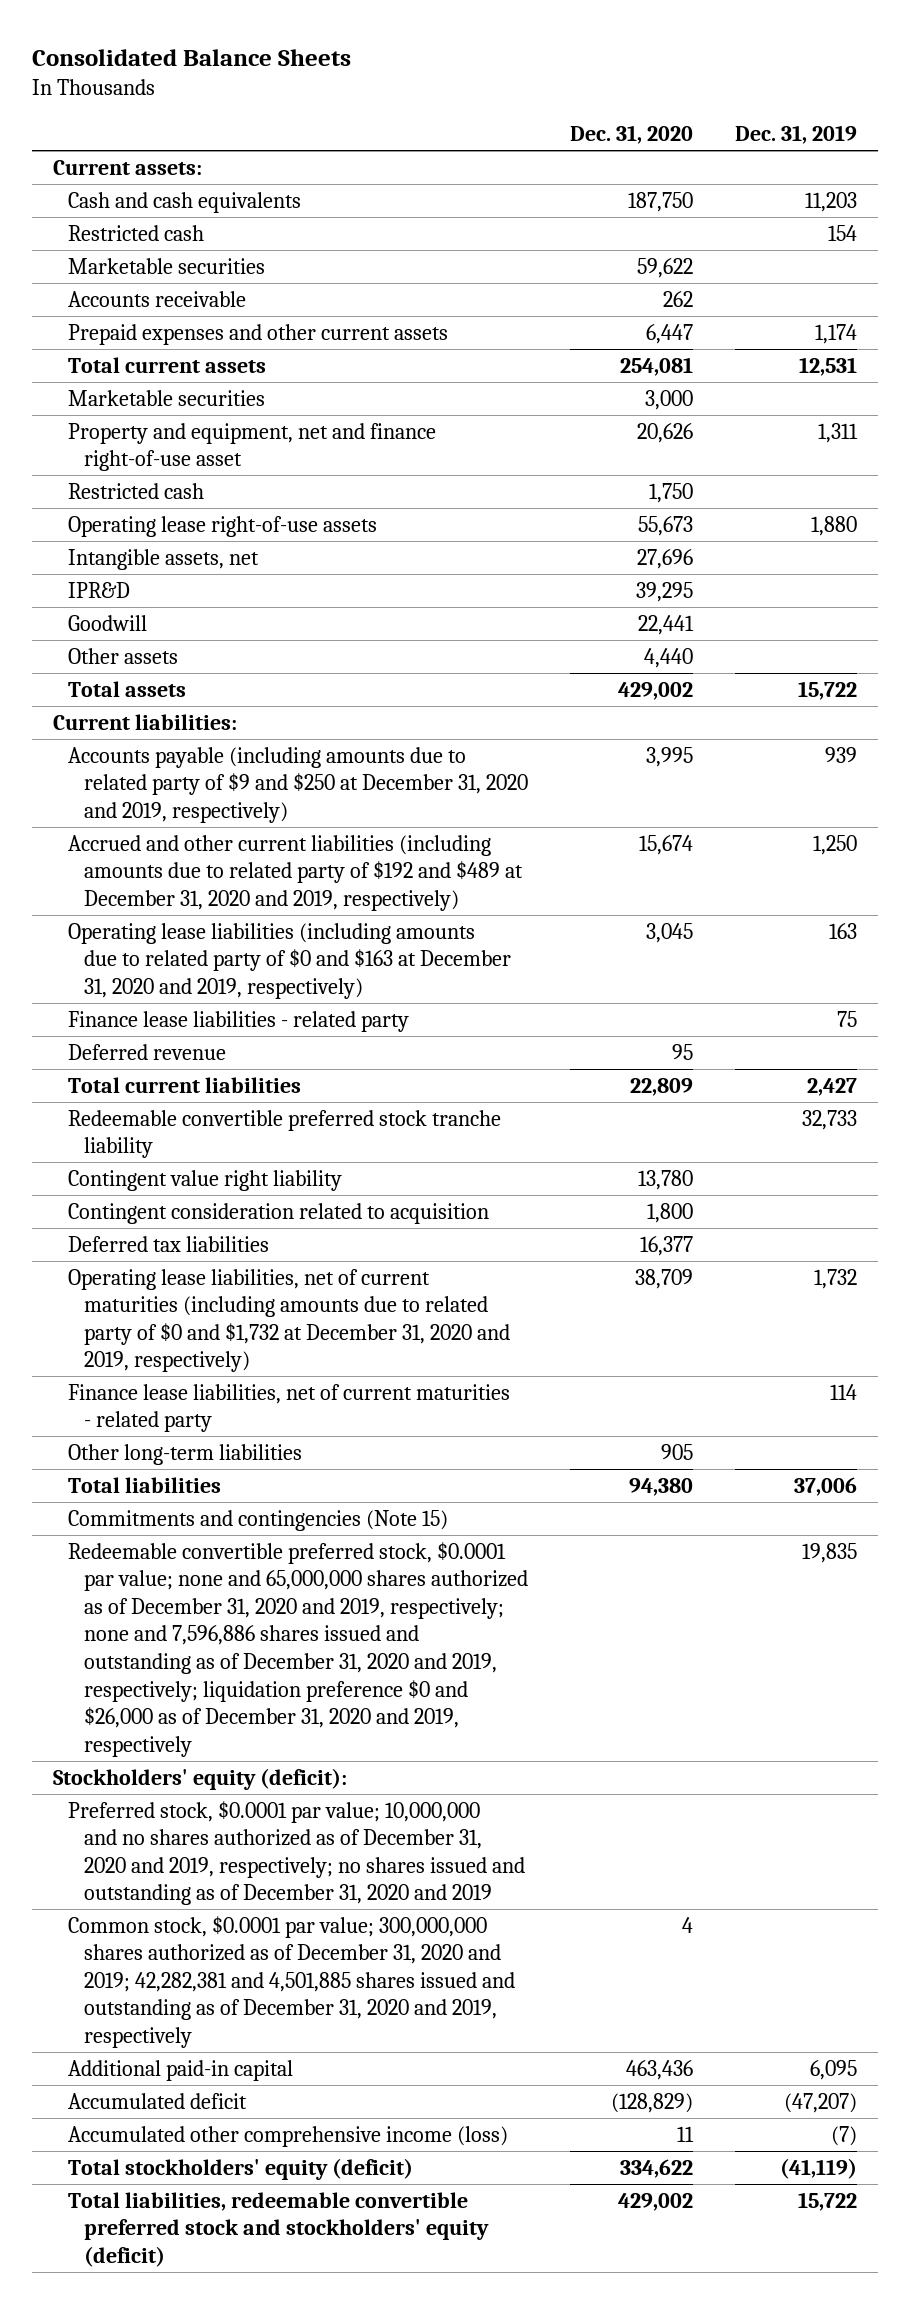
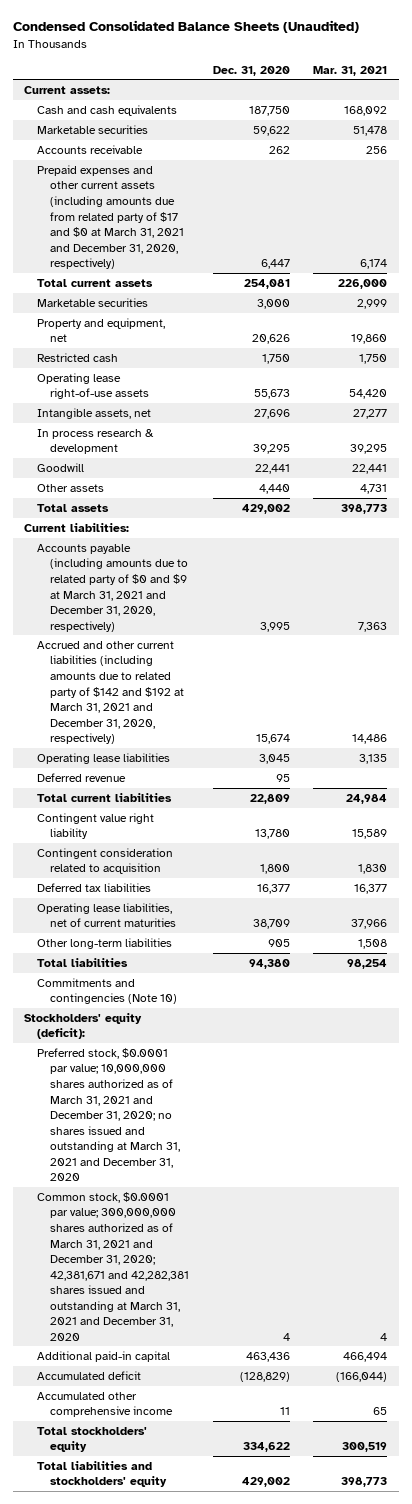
- Consolidated Balance Sheets
+ Condensed Consolidated Balance Sheets (Unaudited)
- | Dec. 31, 2020 | Dec. 31, 2019
+ | Dec. 31, 2020 | Mar. 31, 2021
- Restricted cash | | 154
- Prepaid expenses and other current assets | 6,447 | 1,174
+ Prepaid expenses and other current assets (including amounts due from related party of $17 and $0 at March 31, 2021 and December 31, 2020, respectively) | 6,447 | 6,174
- Property and equipment, net and finance right-of-use asset | 20,626 | 1,311
+ Property and equipment, net | 20,626 | 19,860
- IPR&D | 39,295 |
+ In process research & development | 39,295 | 39,295
- Accounts payable (including amounts due to related party of $9 and $250 at December 31, 2020 and 2019, respectively) | 3,995 | 939
- Accrued and other current liabilities (including amounts due to related party of $192 and $489 at December 31, 2020 and 2019, respectively) | 15,674 | 1,250
- Operating lease liabilities (including amounts due to related party of $0 and $163 at December 31, 2020 and 2019, respectively) | 3,045 | 163
- Finance lease liabilities - related party | | 75
+ Accounts payable (including amounts due to related party of $0 and $9 at March 31, 2021 and December 31, 2020, respectively) | 3,995 | 7,363
+ Accrued and other current liabilities (including amounts due to related party of $142 and $192 at March 31, 2021 and December 31, 2020, respectively) | 15,674 | 14,486
+ Operating lease liabilities | 3,045 | 3,135
- Redeemable convertible preferred stock tranche liability | | 32,733
- Operating lease liabilities, net of current maturities (including amounts due to related party of $0 and $1,732 at December 31, 2020 and 2019, respectively) | 38,709 | 1,732
- Finance lease liabilities, net of current maturities - related party | | 114
+ Operating lease liabilities, net of current maturities | 38,709 | 37,966
- Commitments and contingencies (Note 15)
- Redeemable convertible preferred stock, $0.0001 par value; none and 65,000,000 shares authorized as of December 31, 2020 and 2019, respectively; none and 7,596,886 shares issued and outstanding as of December 31, 2020 and 2019, respectively; liquidation preference $0 and $26,000 as of December 31, 2020 and 2019, respectively | | 19,835
+ Commitments and contingencies (Note 10)
- Preferred stock, $0.0001 par value; 10,000,000 and no shares authorized as of December 31, 2020 and 2019, respectively; no shares issued and outstanding as of December 31, 2020 and 2019
- Common stock, $0.0001 par value; 300,000,000 shares authorized as of December 31, 2020 and 2019; 42,282,381 and 4,501,885 shares issued and outstanding as of December 31, 2020 and 2019, respectively | 4 |
+ Preferred stock, $0.0001 par value; 10,000,000 shares authorized as of March 31, 2021 and December 31, 2020; no shares issued and outstanding at March 31, 2021 and December 31, 2020
+ Common stock, $0.0001 par value; 300,000,000 shares authorized as of March 31, 2021 and December 31, 2020; 42,381,671 and 42,282,381 shares issued and outstanding at March 31, 2021 and December 31, 2020 | 4 | 4
- Accumulated other comprehensive income (loss) | 11 | (7)
- Total stockholders' equity (deficit) | 334,622 | (41,119)
- Total liabilities, redeemable convertible preferred stock and stockholders' equity (deficit) | 429,002 | 15,722
+ Accumulated other comprehensive income | 11 | 65
+ Total stockholders' equity | 334,622 | 300,519
+ Total liabilities and stockholders' equity | 429,002 | 398,773

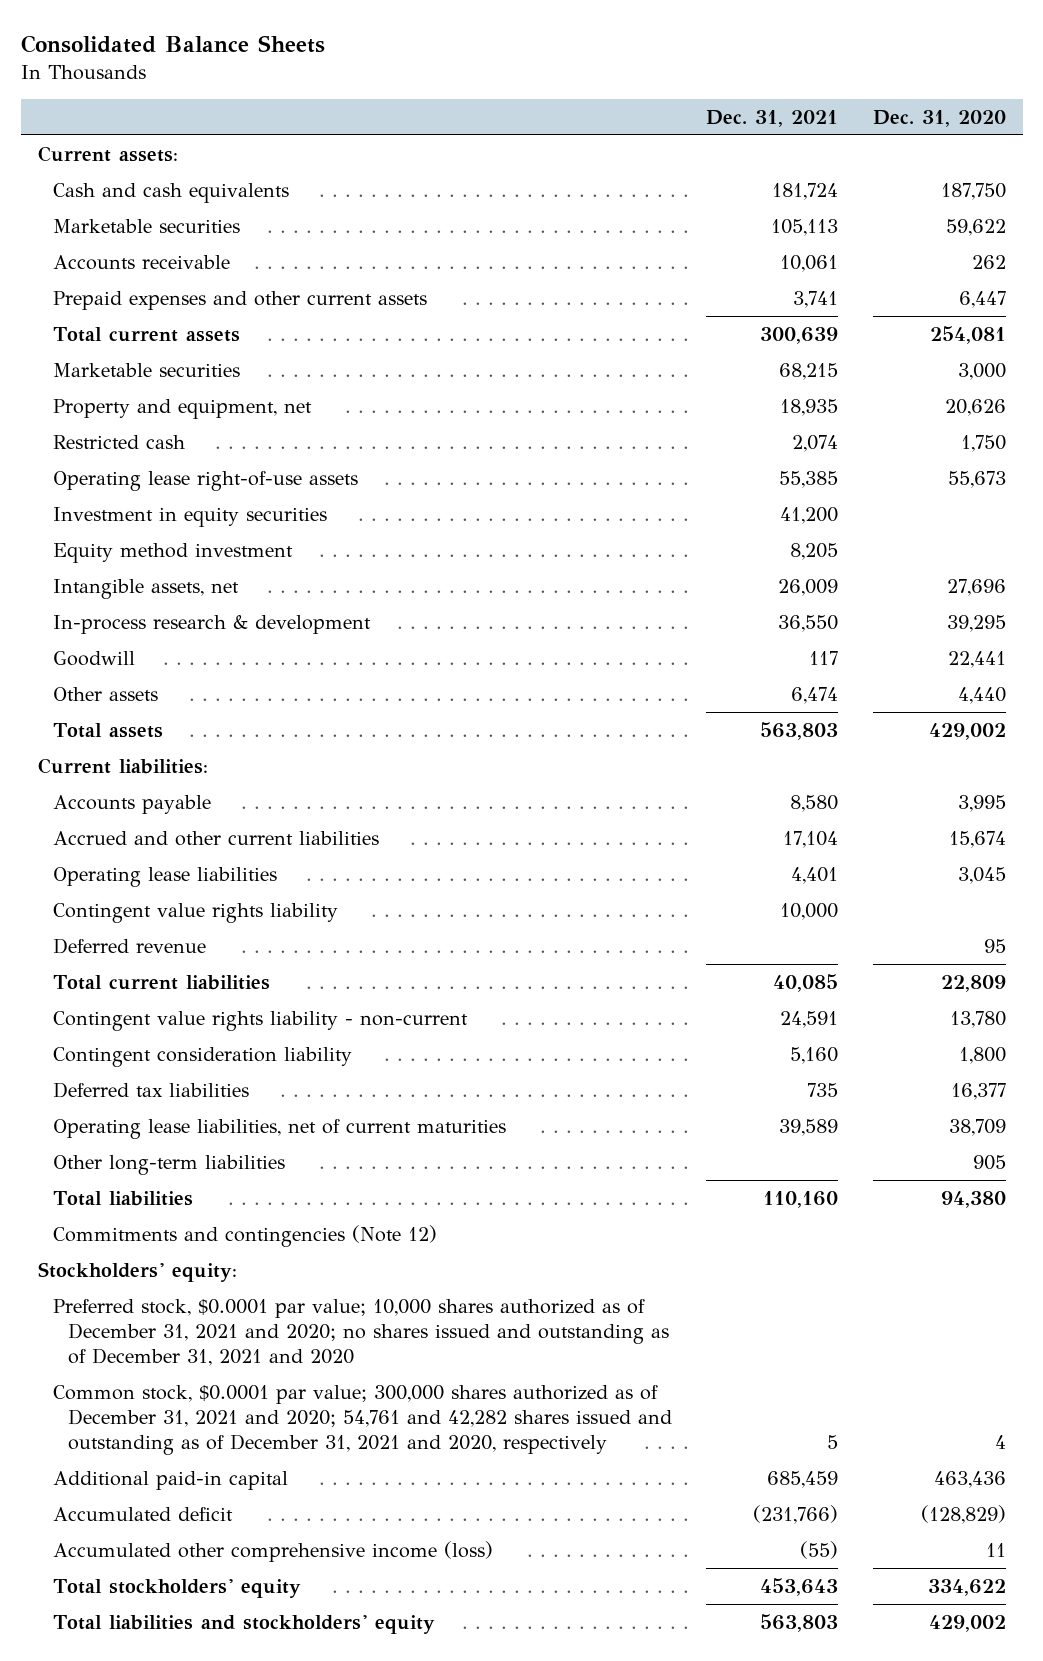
- Condensed Consolidated Balance Sheets (Unaudited)
+ Consolidated Balance Sheets
- | Dec. 31, 2020 | Mar. 31, 2021
+ | Dec. 31, 2021 | Dec. 31, 2020
- Prepaid expenses and other current assets (including amounts due from related party of $17 and $0 at March 31, 2021 and December 31, 2020, respectively) | 6,447 | 6,174
+ Prepaid expenses and other current assets | 3,741 | 6,447
+ Investment in equity securities | 41,200 |
+ Equity method investment | 8,205 |
- In process research & development | 39,295 | 39,295
+ In-process research & development | 36,550 | 39,295
- Accounts payable (including amounts due to related party of $0 and $9 at March 31, 2021 and December 31, 2020, respectively) | 3,995 | 7,363
- Accrued and other current liabilities (including amounts due to related party of $142 and $192 at March 31, 2021 and December 31, 2020, respectively) | 15,674 | 14,486
+ Accounts payable | 8,580 | 3,995
+ Accrued and other current liabilities | 17,104 | 15,674
+ Contingent value rights liability | 10,000 |
- Contingent value right liability | 13,780 | 15,589
- Contingent consideration related to acquisition | 1,800 | 1,830
+ Contingent value rights liability - non-current | 24,591 | 13,780
+ Contingent consideration liability | 5,160 | 1,800
- Commitments and contingencies (Note 10)
- Stockholders' equity (deficit):
- Preferred stock, $0.0001 par value; 10,000,000 shares authorized as of March 31, 2021 and December 31, 2020; no shares issued and outstanding at March 31, 2021 and December 31, 2020
- Common stock, $0.0001 par value; 300,000,000 shares authorized as of March 31, 2021 and December 31, 2020; 42,381,671 and 42,282,381 shares issued and outstanding at March 31, 2021 and December 31, 2020 | 4 | 4
+ Commitments and contingencies (Note 12)
+ Stockholders' equity:
+ Preferred stock, $0.0001 par value; 10,000 shares authorized as of December 31, 2021 and 2020; no shares issued and outstanding as of December 31, 2021 and 2020
+ Common stock, $0.0001 par value; 300,000 shares authorized as of December 31, 2021 and 2020; 54,761 and 42,282 shares issued and outstanding as of December 31, 2021 and 2020, respectively | 5 | 4
- Accumulated other comprehensive income | 11 | 65
+ Accumulated other comprehensive income (loss) | (55) | 11

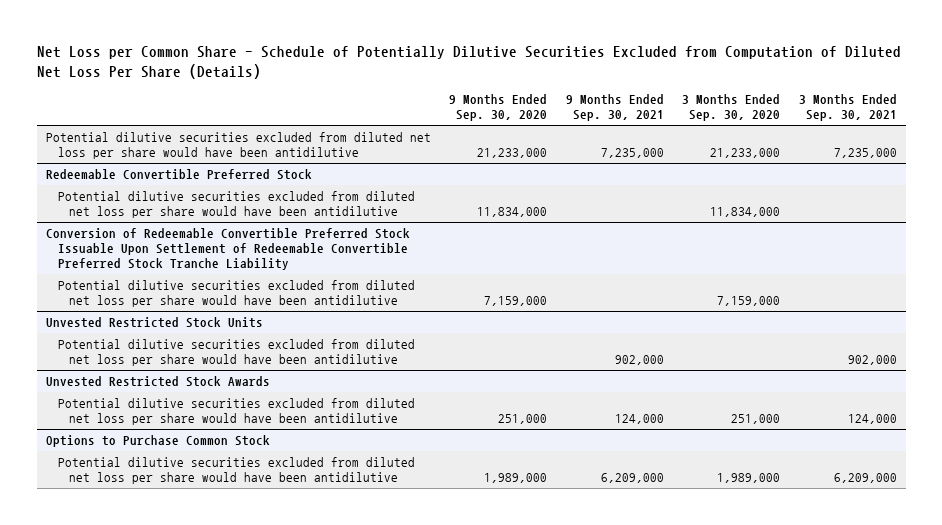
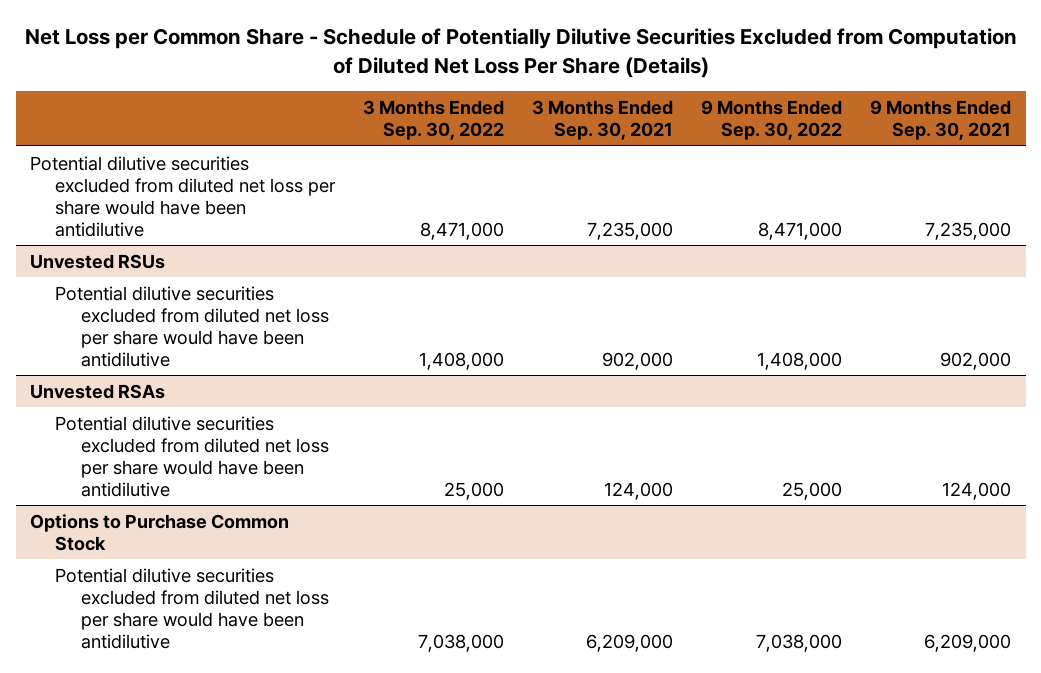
- | 9 Months Ended Sep. 30, 2020 | 9 Months Ended Sep. 30, 2021 | 3 Months Ended Sep. 30, 2020 | 3 Months Ended Sep. 30, 2021
+ | 3 Months Ended Sep. 30, 2022 | 3 Months Ended Sep. 30, 2021 | 9 Months Ended Sep. 30, 2022 | 9 Months Ended Sep. 30, 2021
- Redeemable Convertible Preferred Stock
- Potential dilutive securities excluded from diluted net loss per share would have been antidilutive | 11,834,000 | | 11,834,000 |
- Conversion of Redeemable Convertible Preferred Stock Issuable Upon Settlement of Redeemable Convertible Preferred Stock Tranche Liability
- Potential dilutive securities excluded from diluted net loss per share would have been antidilutive | 7,159,000 | | 7,159,000 |
- Unvested Restricted Stock Units
+ Unvested RSUs
- Unvested Restricted Stock Awards
+ Unvested RSAs

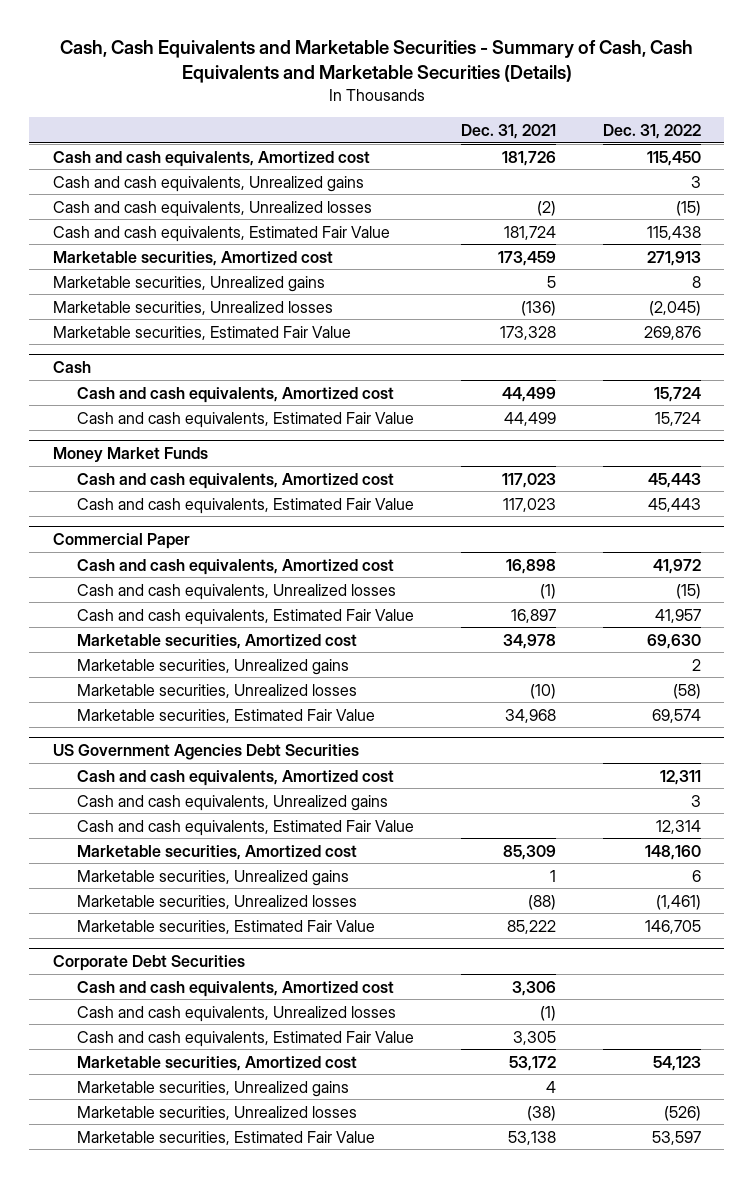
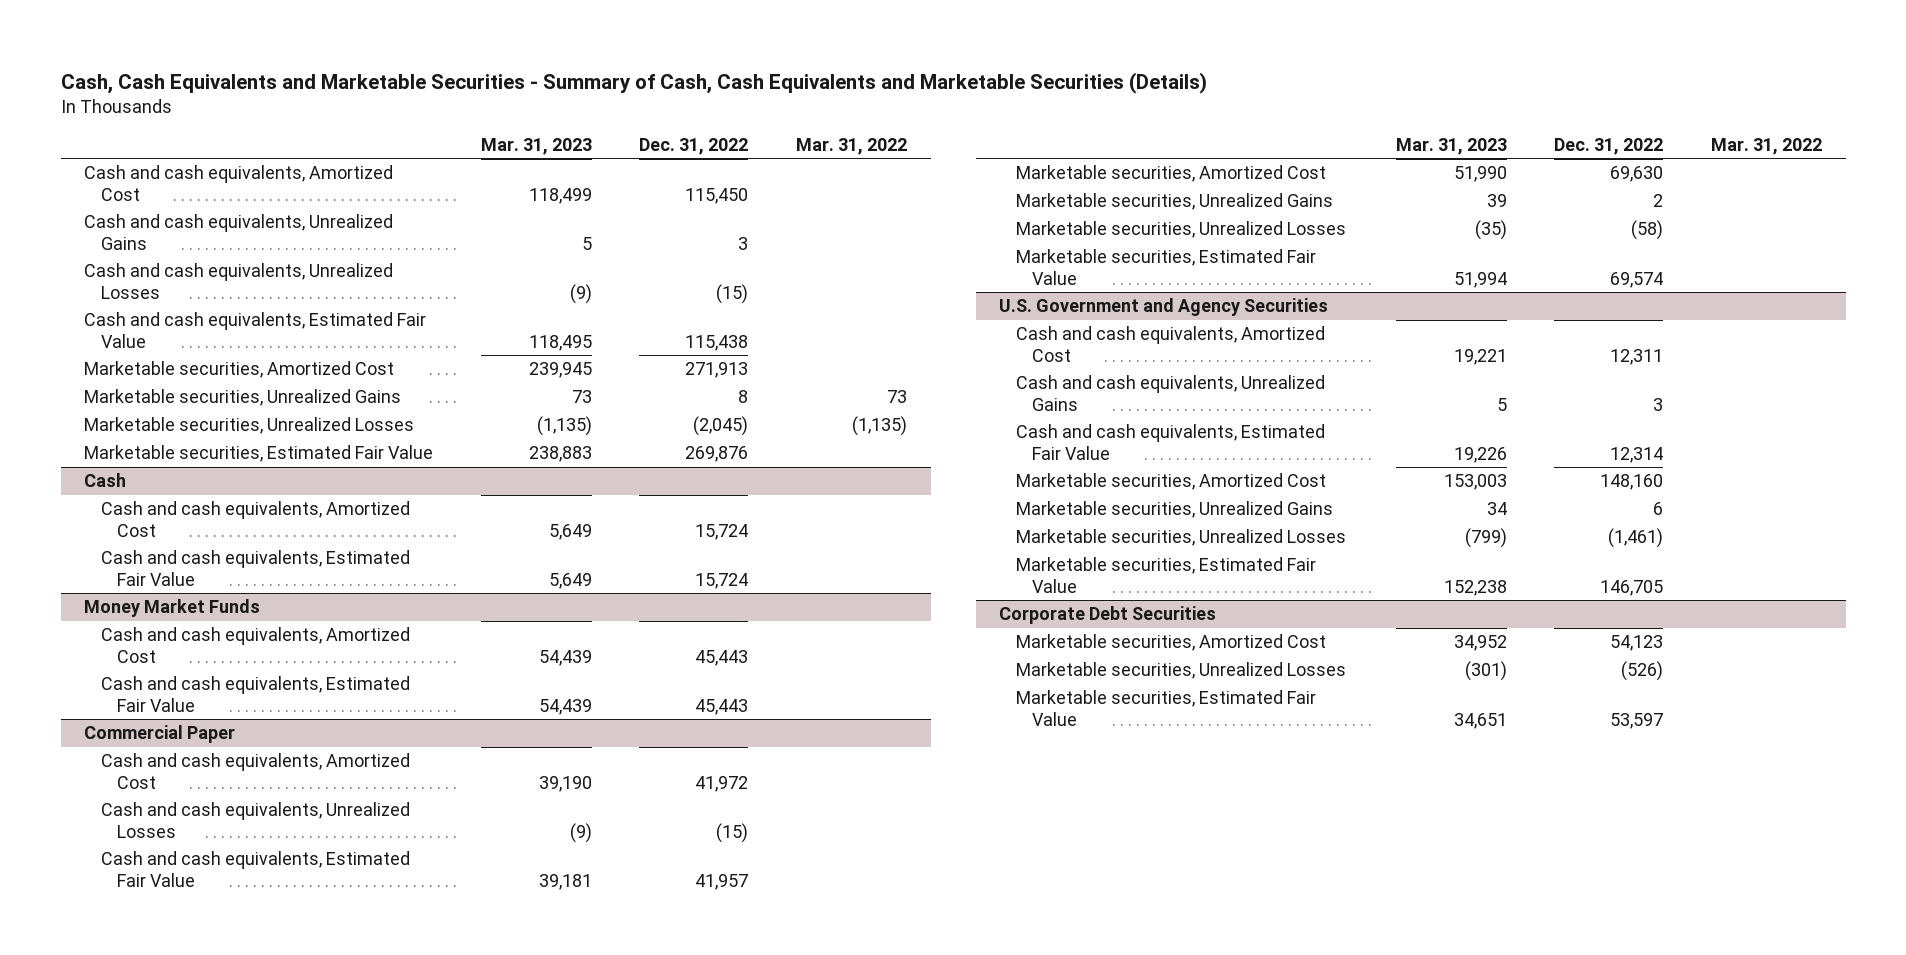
- | Dec. 31, 2021 | Dec. 31, 2022
+ | Mar. 31, 2023 | Dec. 31, 2022 | Mar. 31, 2022
- Cash and cash equivalents, Amortized cost | 181,726 | 115,450
- Cash and cash equivalents, Unrealized gains | | 3
- Cash and cash equivalents, Unrealized losses | (2) | (15)
+ Cash and cash equivalents, Amortized Cost | 118,499 | 115,450 |
+ Cash and cash equivalents, Unrealized Gains | 5 | 3 |
+ Cash and cash equivalents, Unrealized Losses | (9) | (15) |
- Marketable securities, Amortized cost | 173,459 | 271,913
- Marketable securities, Unrealized gains | 5 | 8
- Marketable securities, Unrealized losses | (136) | (2,045)
+ Marketable securities, Amortized Cost | 239,945 | 271,913 |
+ Marketable securities, Unrealized Gains | 73 | 8 | 73
+ Marketable securities, Unrealized Losses | (1,135) | (2,045) | (1,135)
@ Cash
- Cash and cash equivalents, Amortized cost | 44,499 | 15,724
+ Cash and cash equivalents, Amortized Cost | 5,649 | 15,724 |
@ Money Market Funds
- Cash and cash equivalents, Amortized cost | 117,023 | 45,443
+ Cash and cash equivalents, Amortized Cost | 54,439 | 45,443 |
@ Commercial Paper
- Cash and cash equivalents, Amortized cost | 16,898 | 41,972
- Cash and cash equivalents, Unrealized losses | (1) | (15)
+ Cash and cash equivalents, Amortized Cost | 39,190 | 41,972 |
+ Cash and cash equivalents, Unrealized Losses | (9) | (15) |
- Marketable securities, Amortized cost | 34,978 | 69,630
- Marketable securities, Unrealized gains | | 2
- Marketable securities, Unrealized losses | (10) | (58)
+ Marketable securities, Amortized Cost | 51,990 | 69,630 |
+ Marketable securities, Unrealized Gains | 39 | 2 |
+ Marketable securities, Unrealized Losses | (35) | (58) |
- US Government Agencies Debt Securities
- Cash and cash equivalents, Amortized cost | | 12,311
- Cash and cash equivalents, Unrealized gains | | 3
+ U.S. Government and Agency Securities
+ Cash and cash equivalents, Amortized Cost | 19,221 | 12,311 |
+ Cash and cash equivalents, Unrealized Gains | 5 | 3 |
- Marketable securities, Amortized cost | 85,309 | 148,160
- Marketable securities, Unrealized gains | 1 | 6
- Marketable securities, Unrealized losses | (88) | (1,461)
+ Marketable securities, Amortized Cost | 153,003 | 148,160 |
+ Marketable securities, Unrealized Gains | 34 | 6 |
+ Marketable securities, Unrealized Losses | (799) | (1,461) |
@ Corporate Debt Securities
- Cash and cash equivalents, Amortized cost | 3,306 |
- Cash and cash equivalents, Unrealized losses | (1) |
- Cash and cash equivalents, Estimated Fair Value | 3,305 |
- Marketable securities, Amortized cost | 53,172 | 54,123
- Marketable securities, Unrealized gains | 4 |
- Marketable securities, Unrealized losses | (38) | (526)
+ Marketable securities, Amortized Cost | 34,952 | 54,123 |
+ Marketable securities, Unrealized Losses | (301) | (526) |

